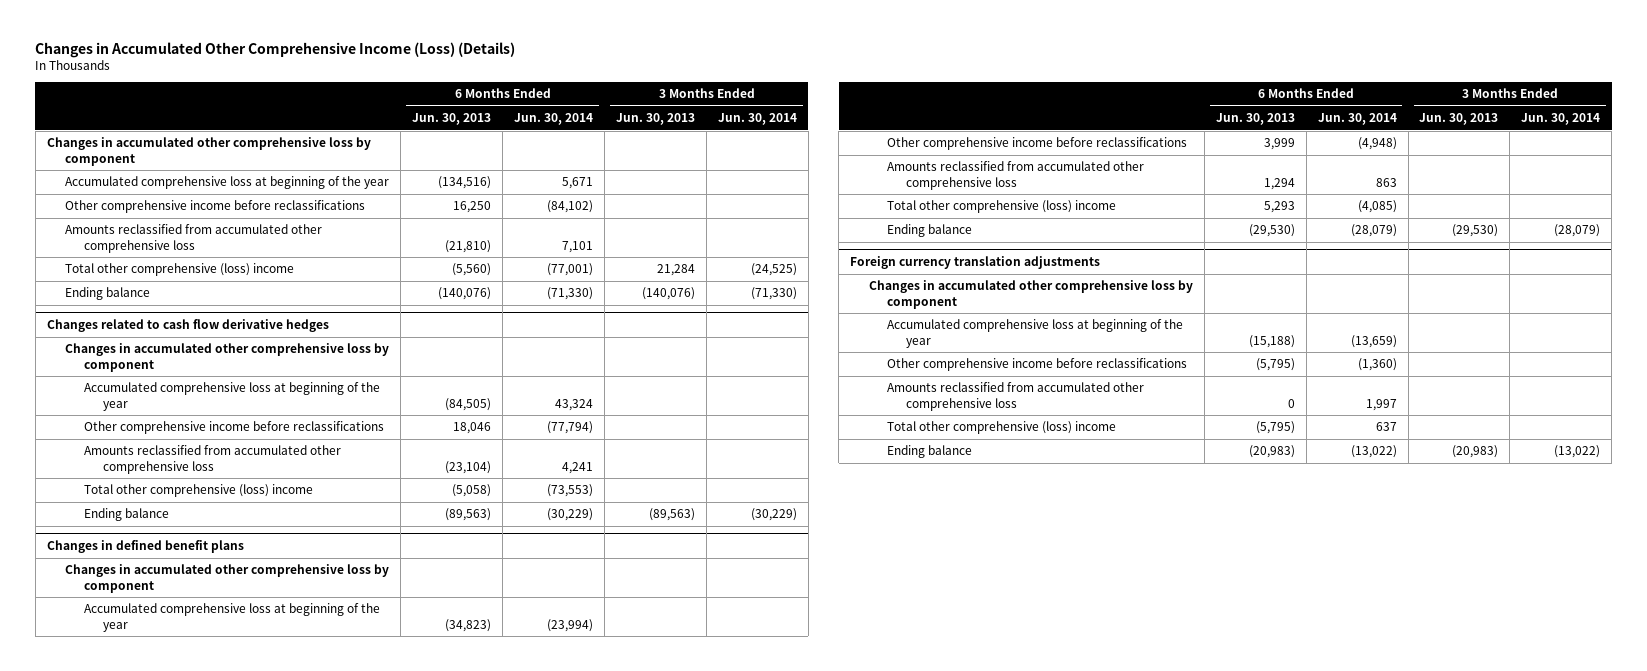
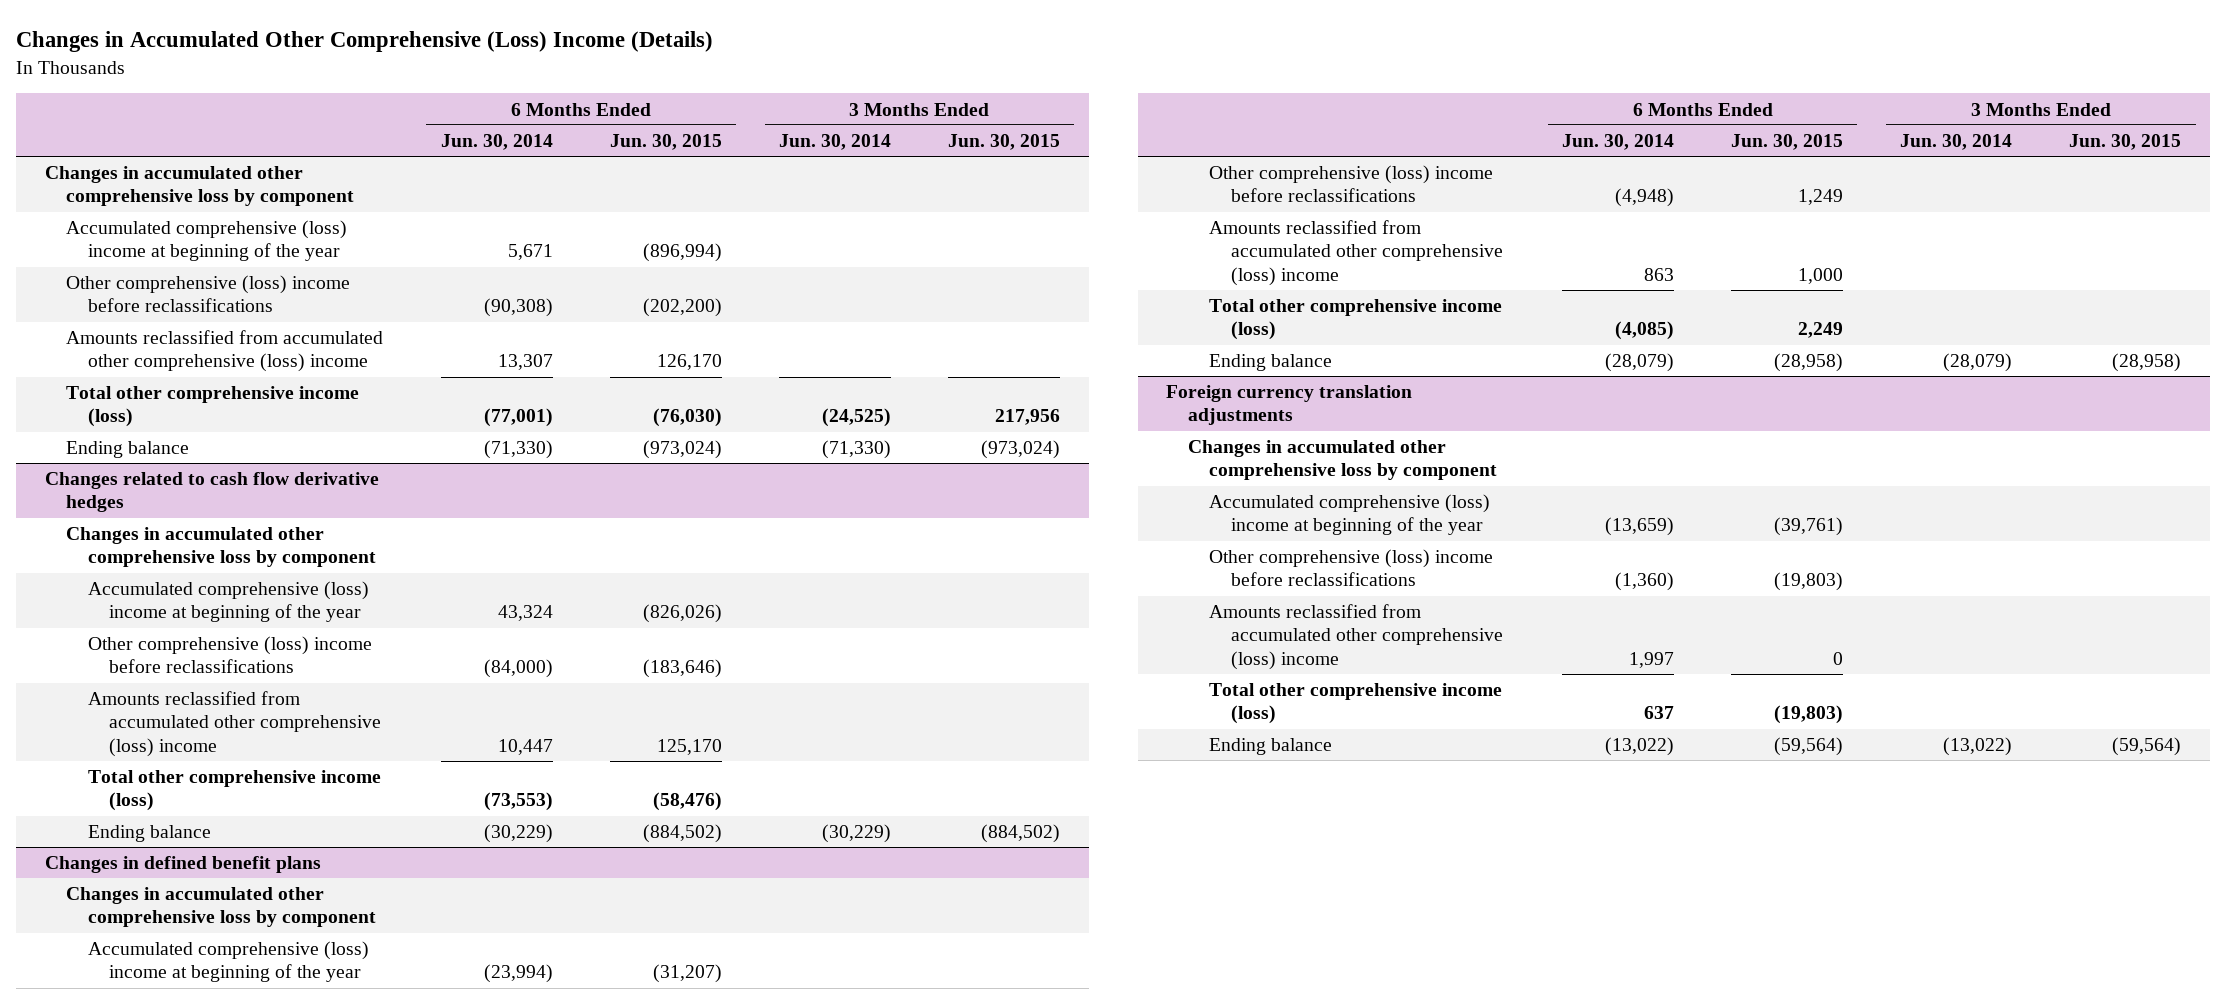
- Changes in Accumulated Other Comprehensive Income (Loss) (Details)
+ Changes in Accumulated Other Comprehensive (Loss) Income (Details)
- | 6 Months Ended Jun. 30, 2013 | 6 Months Ended Jun. 30, 2014 | 3 Months Ended Jun. 30, 2013 | 3 Months Ended Jun. 30, 2014
+ | 6 Months Ended Jun. 30, 2014 | 6 Months Ended Jun. 30, 2015 | 3 Months Ended Jun. 30, 2014 | 3 Months Ended Jun. 30, 2015
- Accumulated comprehensive loss at beginning of the year | (134,516) | 5,671 | |
- Other comprehensive income before reclassifications | 16,250 | (84,102) | |
- Amounts reclassified from accumulated other comprehensive loss | (21,810) | 7,101 | |
- Total other comprehensive (loss) income | (5,560) | (77,001) | 21,284 | (24,525)
+ Accumulated comprehensive (loss) income at beginning of the year | 5,671 | (896,994) | |
+ Other comprehensive (loss) income before reclassifications | (90,308) | (202,200) | |
+ Amounts reclassified from accumulated other comprehensive (loss) income | 13,307 | 126,170 | |
+ Total other comprehensive income (loss) | (77,001) | (76,030) | (24,525) | 217,956
@ Changes related to cash flow derivative hedges
- Accumulated comprehensive loss at beginning of the year | (84,505) | 43,324 | |
- Other comprehensive income before reclassifications | 18,046 | (77,794) | |
- Amounts reclassified from accumulated other comprehensive loss | (23,104) | 4,241 | |
- Total other comprehensive (loss) income | (5,058) | (73,553) | |
+ Accumulated comprehensive (loss) income at beginning of the year | 43,324 | (826,026) | |
+ Other comprehensive (loss) income before reclassifications | (84,000) | (183,646) | |
+ Amounts reclassified from accumulated other comprehensive (loss) income | 10,447 | 125,170 | |
+ Total other comprehensive income (loss) | (73,553) | (58,476) | |
@ Changes in defined benefit plans
- Accumulated comprehensive loss at beginning of the year | (34,823) | (23,994) | |
- Other comprehensive income before reclassifications | 3,999 | (4,948) | |
- Amounts reclassified from accumulated other comprehensive loss | 1,294 | 863 | |
- Total other comprehensive (loss) income | 5,293 | (4,085) | |
+ Accumulated comprehensive (loss) income at beginning of the year | (23,994) | (31,207) | |
+ Other comprehensive (loss) income before reclassifications | (4,948) | 1,249 | |
+ Amounts reclassified from accumulated other comprehensive (loss) income | 863 | 1,000 | |
+ Total other comprehensive income (loss) | (4,085) | 2,249 | |
@ Foreign currency translation adjustments
- Accumulated comprehensive loss at beginning of the year | (15,188) | (13,659) | |
- Other comprehensive income before reclassifications | (5,795) | (1,360) | |
- Amounts reclassified from accumulated other comprehensive loss | 0 | 1,997 | |
- Total other comprehensive (loss) income | (5,795) | 637 | |
+ Accumulated comprehensive (loss) income at beginning of the year | (13,659) | (39,761) | |
+ Other comprehensive (loss) income before reclassifications | (1,360) | (19,803) | |
+ Amounts reclassified from accumulated other comprehensive (loss) income | 1,997 | 0 | |
+ Total other comprehensive income (loss) | 637 | (19,803) | |

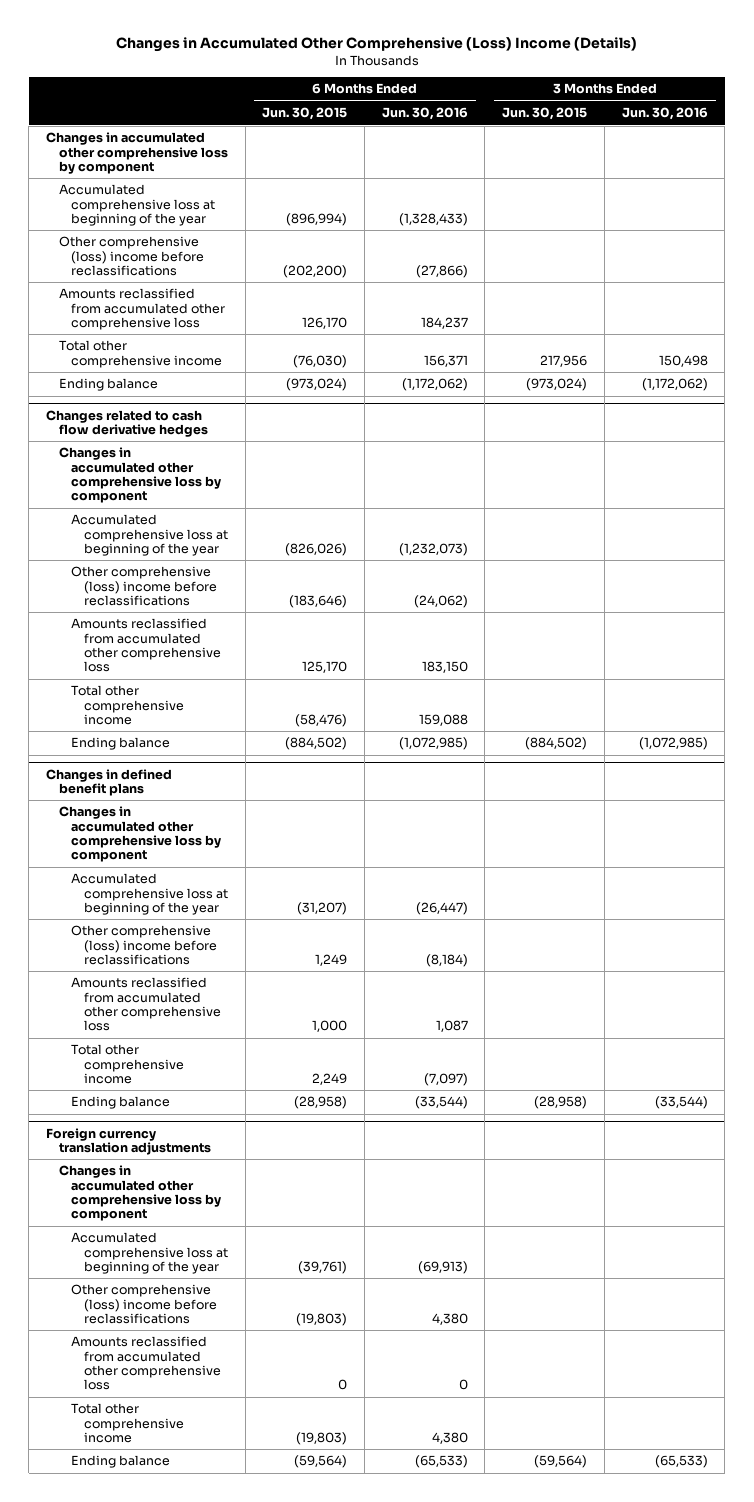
- | 6 Months Ended Jun. 30, 2014 | 6 Months Ended Jun. 30, 2015 | 3 Months Ended Jun. 30, 2014 | 3 Months Ended Jun. 30, 2015
+ | 6 Months Ended Jun. 30, 2015 | 6 Months Ended Jun. 30, 2016 | 3 Months Ended Jun. 30, 2015 | 3 Months Ended Jun. 30, 2016
- Accumulated comprehensive (loss) income at beginning of the year | 5,671 | (896,994) | |
+ Accumulated comprehensive loss at beginning of the year | (896,994) | (1,328,433) | |
- Amounts reclassified from accumulated other comprehensive (loss) income | 13,307 | 126,170 | |
- Total other comprehensive income (loss) | (77,001) | (76,030) | (24,525) | 217,956
+ Amounts reclassified from accumulated other comprehensive loss | 126,170 | 184,237 | |
+ Total other comprehensive income | (76,030) | 156,371 | 217,956 | 150,498
@ Changes related to cash flow derivative hedges
- Accumulated comprehensive (loss) income at beginning of the year | 43,324 | (826,026) | |
+ Accumulated comprehensive loss at beginning of the year | (826,026) | (1,232,073) | |
- Amounts reclassified from accumulated other comprehensive (loss) income | 10,447 | 125,170 | |
- Total other comprehensive income (loss) | (73,553) | (58,476) | |
+ Amounts reclassified from accumulated other comprehensive loss | 125,170 | 183,150 | |
+ Total other comprehensive income | (58,476) | 159,088 | |
@ Changes in defined benefit plans
- Accumulated comprehensive (loss) income at beginning of the year | (23,994) | (31,207) | |
+ Accumulated comprehensive loss at beginning of the year | (31,207) | (26,447) | |
- Amounts reclassified from accumulated other comprehensive (loss) income | 863 | 1,000 | |
- Total other comprehensive income (loss) | (4,085) | 2,249 | |
+ Amounts reclassified from accumulated other comprehensive loss | 1,000 | 1,087 | |
+ Total other comprehensive income | 2,249 | (7,097) | |
@ Foreign currency translation adjustments
- Accumulated comprehensive (loss) income at beginning of the year | (13,659) | (39,761) | |
+ Accumulated comprehensive loss at beginning of the year | (39,761) | (69,913) | |
- Amounts reclassified from accumulated other comprehensive (loss) income | 1,997 | 0 | |
- Total other comprehensive income (loss) | 637 | (19,803) | |
+ Amounts reclassified from accumulated other comprehensive loss | 0 | 0 | |
+ Total other comprehensive income | (19,803) | 4,380 | |

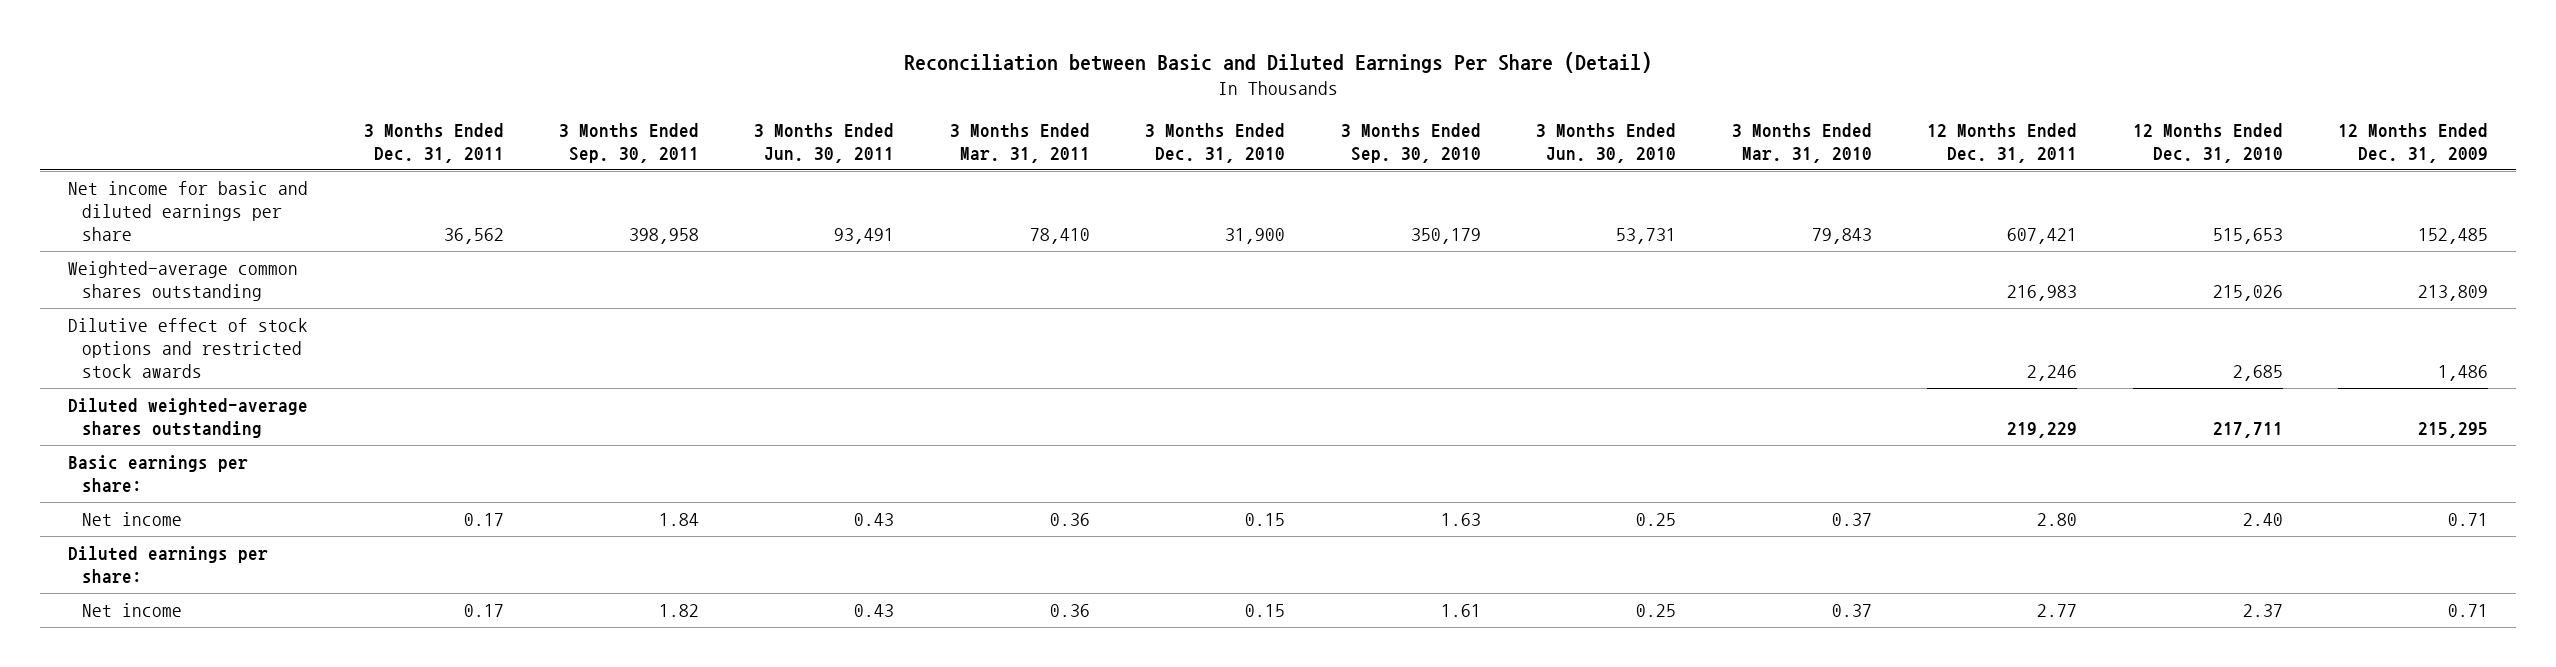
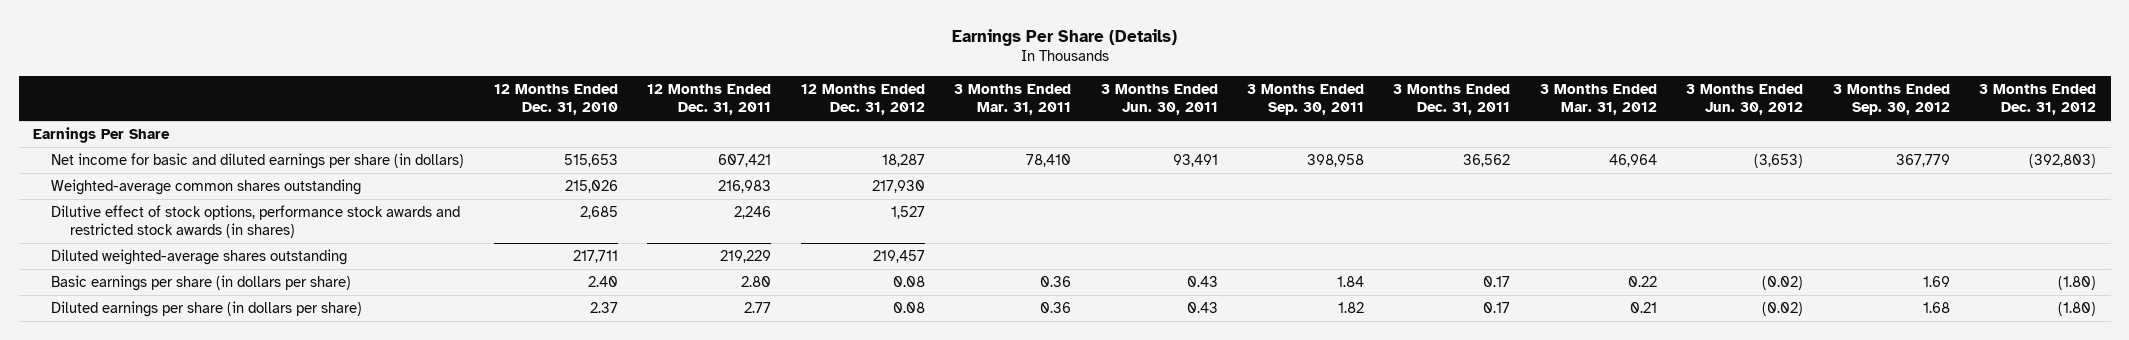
- Reconciliation between Basic and Diluted Earnings Per Share (Detail)
+ Earnings Per Share (Details)
- | 3 Months Ended Dec. 31, 2011 | 3 Months Ended Sep. 30, 2011 | 3 Months Ended Jun. 30, 2011 | 3 Months Ended Mar. 31, 2011 | 3 Months Ended Dec. 31, 2010 | 3 Months Ended Sep. 30, 2010 | 3 Months Ended Jun. 30, 2010 | 3 Months Ended Mar. 31, 2010 | 12 Months Ended Dec. 31, 2011 | 12 Months Ended Dec. 31, 2010 | 12 Months Ended Dec. 31, 2009
+ | 12 Months Ended Dec. 31, 2010 | 12 Months Ended Dec. 31, 2011 | 12 Months Ended Dec. 31, 2012 | 3 Months Ended Mar. 31, 2011 | 3 Months Ended Jun. 30, 2011 | 3 Months Ended Sep. 30, 2011 | 3 Months Ended Dec. 31, 2011 | 3 Months Ended Mar. 31, 2012 | 3 Months Ended Jun. 30, 2012 | 3 Months Ended Sep. 30, 2012 | 3 Months Ended Dec. 31, 2012
- Net income for basic and diluted earnings per share | 36,562 | 398,958 | 93,491 | 78,410 | 31,900 | 350,179 | 53,731 | 79,843 | 607,421 | 515,653 | 152,485
+ Earnings Per Share
+ Net income for basic and diluted earnings per share (in dollars) | 515,653 | 607,421 | 18,287 | 78,410 | 93,491 | 398,958 | 36,562 | 46,964 | (3,653) | 367,779 | (392,803)
- Dilutive effect of stock options and restricted stock awards | | | | | | | | | 2,246 | 2,685 | 1,486
+ Dilutive effect of stock options, performance stock awards and restricted stock awards (in shares) | 2,685 | 2,246 | 1,527 | | | | | | | |
- Basic earnings per share:
- Net income | 0.17 | 1.84 | 0.43 | 0.36 | 0.15 | 1.63 | 0.25 | 0.37 | 2.80 | 2.40 | 0.71
- Diluted earnings per share:
- Net income | 0.17 | 1.82 | 0.43 | 0.36 | 0.15 | 1.61 | 0.25 | 0.37 | 2.77 | 2.37 | 0.71
+ Basic earnings per share (in dollars per share) | 2.40 | 2.80 | 0.08 | 0.36 | 0.43 | 1.84 | 0.17 | 0.22 | (0.02) | 1.69 | (1.80)
+ Diluted earnings per share (in dollars per share) | 2.37 | 2.77 | 0.08 | 0.36 | 0.43 | 1.82 | 0.17 | 0.21 | (0.02) | 1.68 | (1.80)

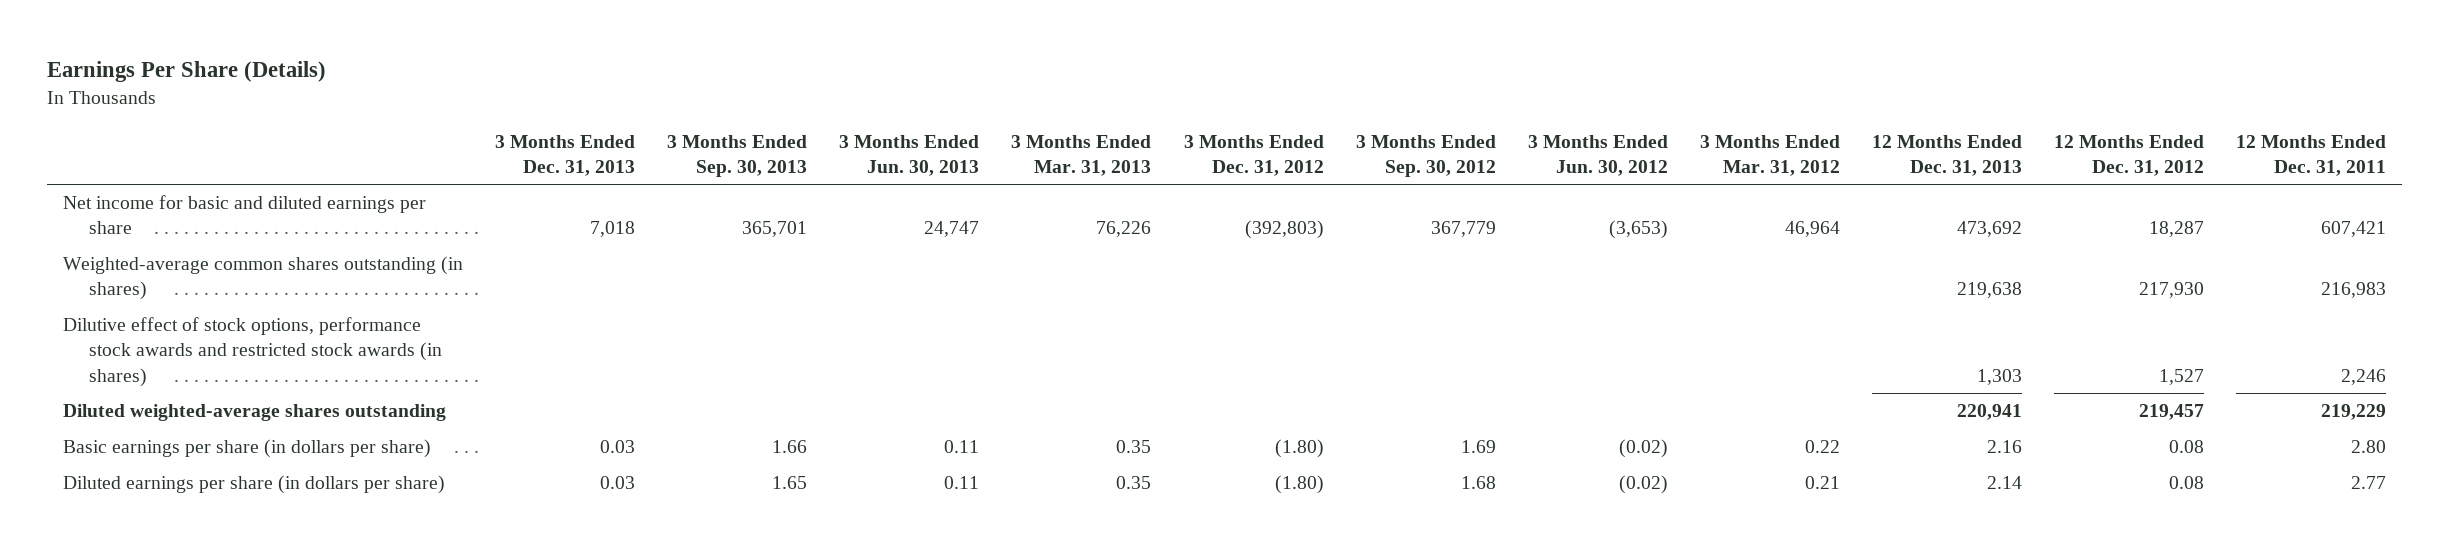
- | 12 Months Ended Dec. 31, 2010 | 12 Months Ended Dec. 31, 2011 | 12 Months Ended Dec. 31, 2012 | 3 Months Ended Mar. 31, 2011 | 3 Months Ended Jun. 30, 2011 | 3 Months Ended Sep. 30, 2011 | 3 Months Ended Dec. 31, 2011 | 3 Months Ended Mar. 31, 2012 | 3 Months Ended Jun. 30, 2012 | 3 Months Ended Sep. 30, 2012 | 3 Months Ended Dec. 31, 2012
+ | 3 Months Ended Dec. 31, 2013 | 3 Months Ended Sep. 30, 2013 | 3 Months Ended Jun. 30, 2013 | 3 Months Ended Mar. 31, 2013 | 3 Months Ended Dec. 31, 2012 | 3 Months Ended Sep. 30, 2012 | 3 Months Ended Jun. 30, 2012 | 3 Months Ended Mar. 31, 2012 | 12 Months Ended Dec. 31, 2013 | 12 Months Ended Dec. 31, 2012 | 12 Months Ended Dec. 31, 2011
- Earnings Per Share
- Net income for basic and diluted earnings per share (in dollars) | 515,653 | 607,421 | 18,287 | 78,410 | 93,491 | 398,958 | 36,562 | 46,964 | (3,653) | 367,779 | (392,803)
- Weighted-average common shares outstanding | 215,026 | 216,983 | 217,930 | | | | | | | |
+ Net income for basic and diluted earnings per share | 7,018 | 365,701 | 24,747 | 76,226 | (392,803) | 367,779 | (3,653) | 46,964 | 473,692 | 18,287 | 607,421
+ Weighted-average common shares outstanding (in shares) | | | | | | | | | 219,638 | 217,930 | 216,983

